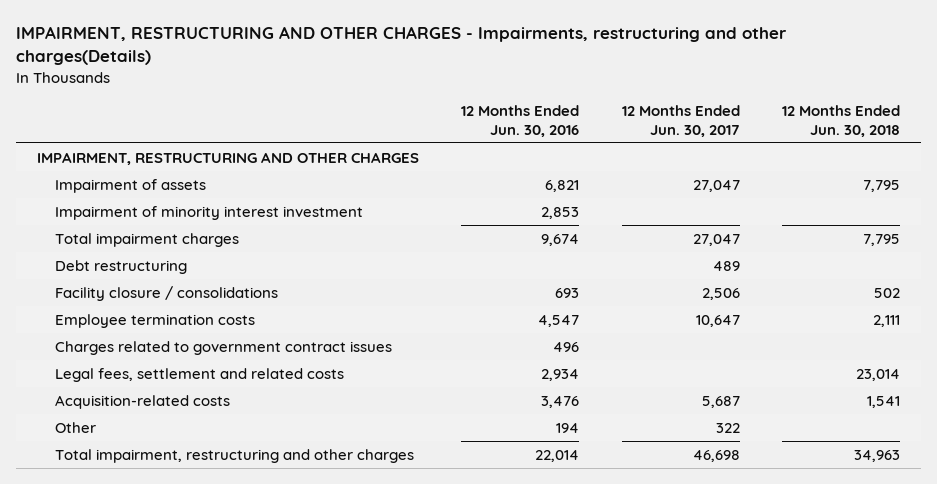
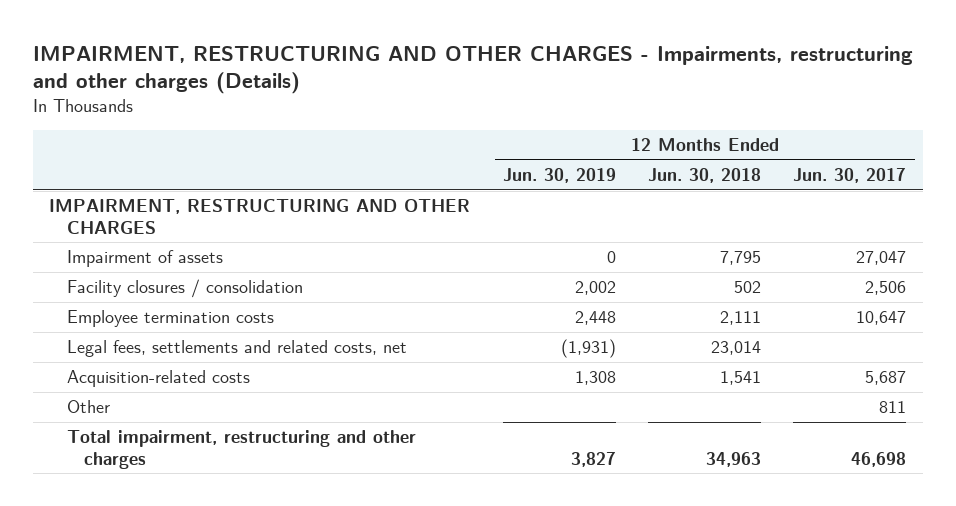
- IMPAIRMENT, RESTRUCTURING AND OTHER CHARGES - Impairments, restructuring and other charges(Details)
+ IMPAIRMENT, RESTRUCTURING AND OTHER CHARGES - Impairments, restructuring and other charges (Details)
- | 12 Months Ended Jun. 30, 2016 | 12 Months Ended Jun. 30, 2017 | 12 Months Ended Jun. 30, 2018
+ | 12 Months Ended Jun. 30, 2019 | 12 Months Ended Jun. 30, 2018 | 12 Months Ended Jun. 30, 2017
- Impairment of minority interest investment | 2,853 | |
- Total impairment charges | 9,674 | 27,047 | 7,795
- Debt restructuring | | 489 |
- Facility closure / consolidations | 693 | 2,506 | 502
+ Facility closures / consolidation | 2,002 | 502 | 2,506
- Charges related to government contract issues | 496 | |
- Legal fees, settlement and related costs | 2,934 | | 23,014
+ Legal fees, settlements and related costs, net | (1,931) | 23,014 |
- Other | 194 | 322 |
+ Other | | | 811

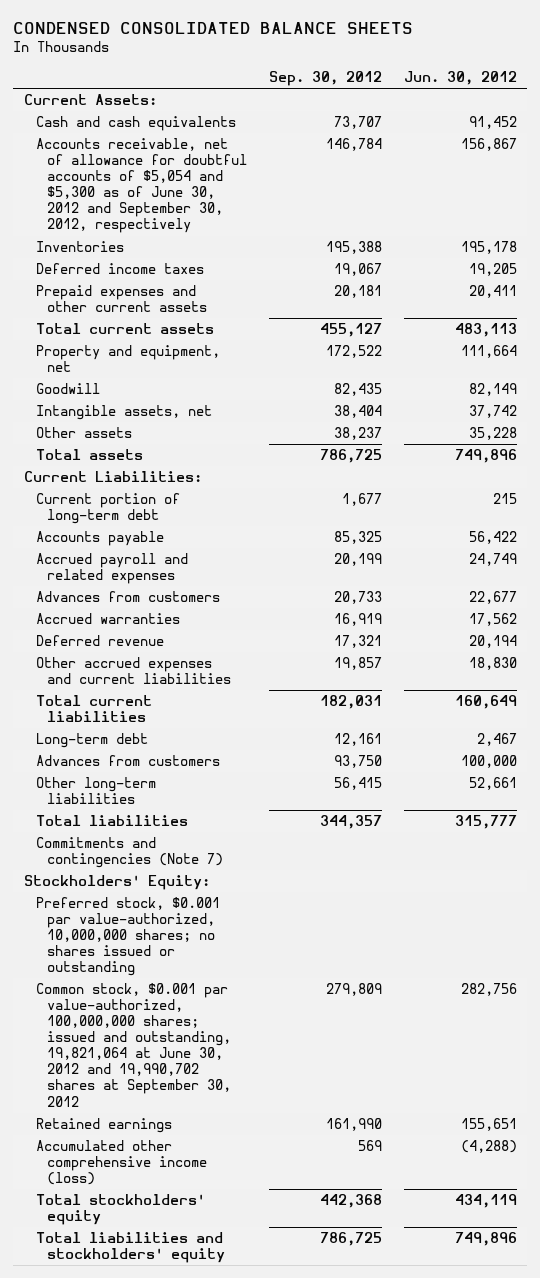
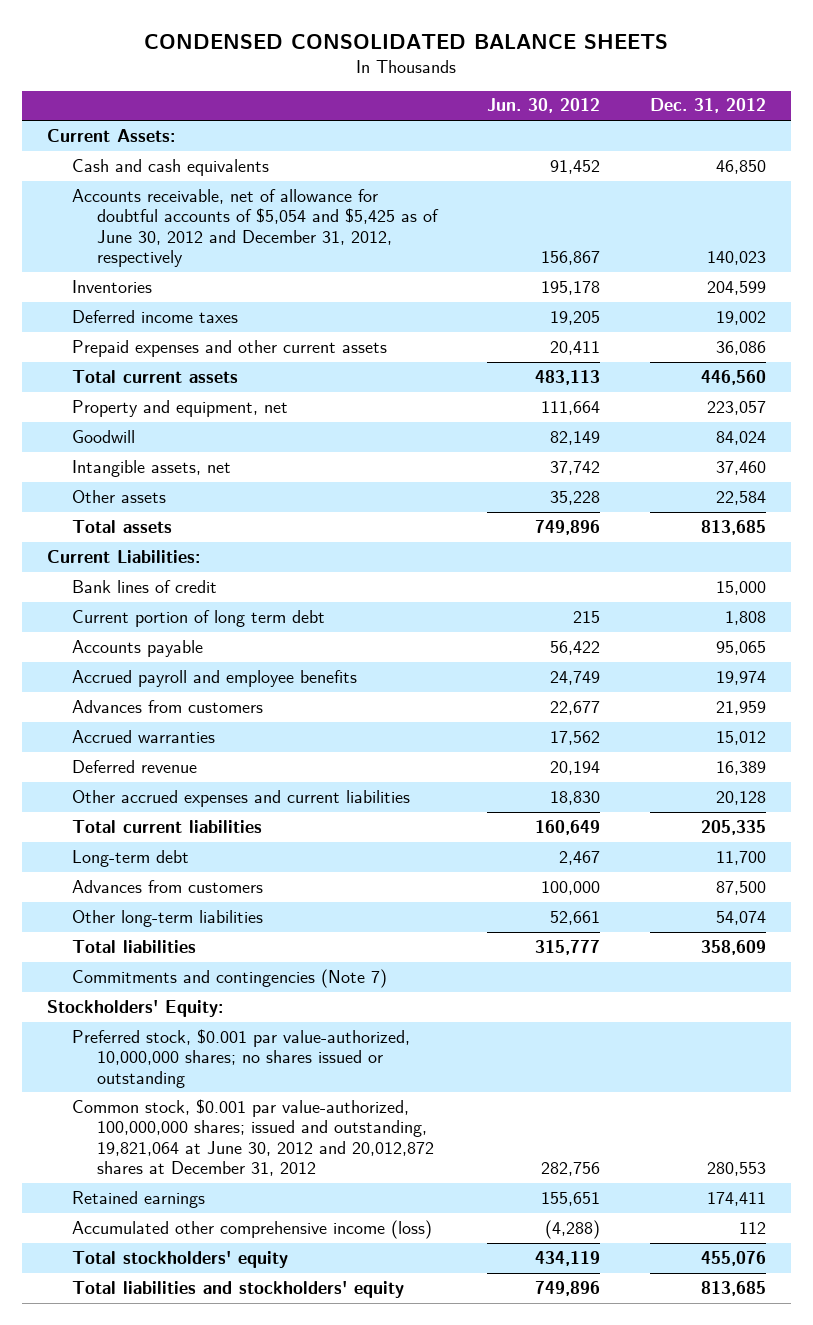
- | Sep. 30, 2012 | Jun. 30, 2012
+ | Jun. 30, 2012 | Dec. 31, 2012
- Accounts receivable, net of allowance for doubtful accounts of $5,054 and $5,300 as of June 30, 2012 and September 30, 2012, respectively | 146,784 | 156,867
+ Accounts receivable, net of allowance for doubtful accounts of $5,054 and $5,425 as of June 30, 2012 and December 31, 2012, respectively | 156,867 | 140,023
- Current portion of long-term debt | 1,677 | 215
+ Bank lines of credit | | 15,000
+ Current portion of long term debt | 215 | 1,808
- Accrued payroll and related expenses | 20,199 | 24,749
+ Accrued payroll and employee benefits | 24,749 | 19,974
- Common stock, $0.001 par value-authorized, 100,000,000 shares; issued and outstanding, 19,821,064 at June 30, 2012 and 19,990,702 shares at September 30, 2012 | 279,809 | 282,756
+ Common stock, $0.001 par value-authorized, 100,000,000 shares; issued and outstanding, 19,821,064 at June 30, 2012 and 20,012,872 shares at December 31, 2012 | 282,756 | 280,553

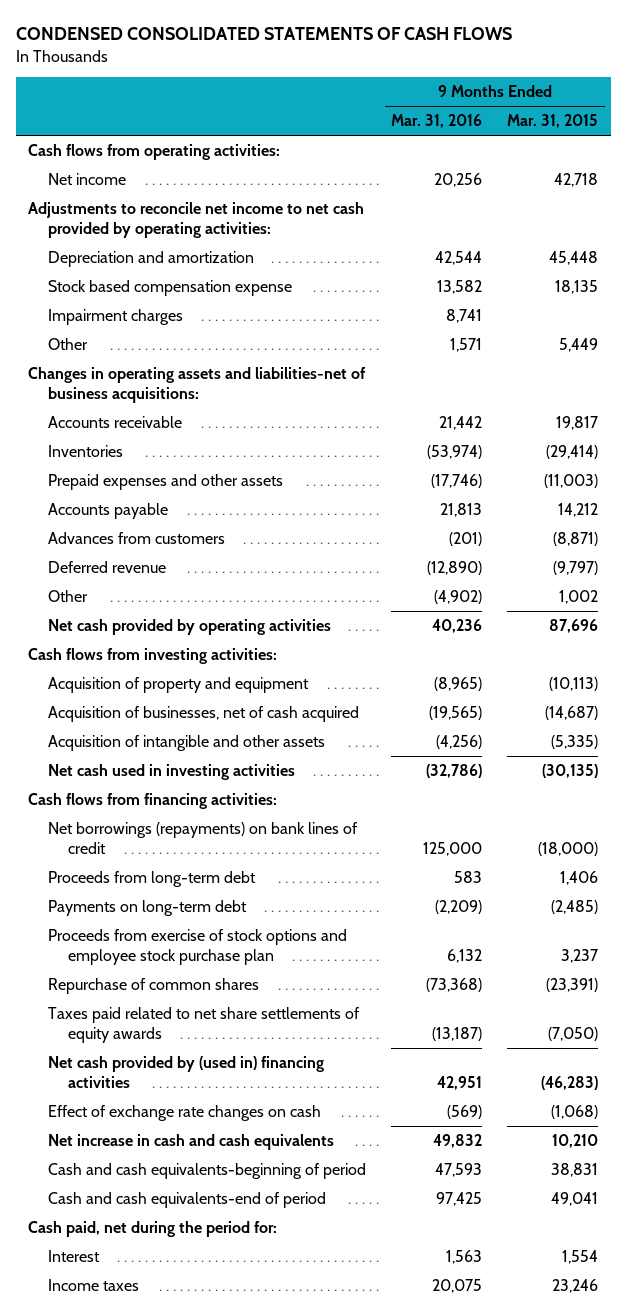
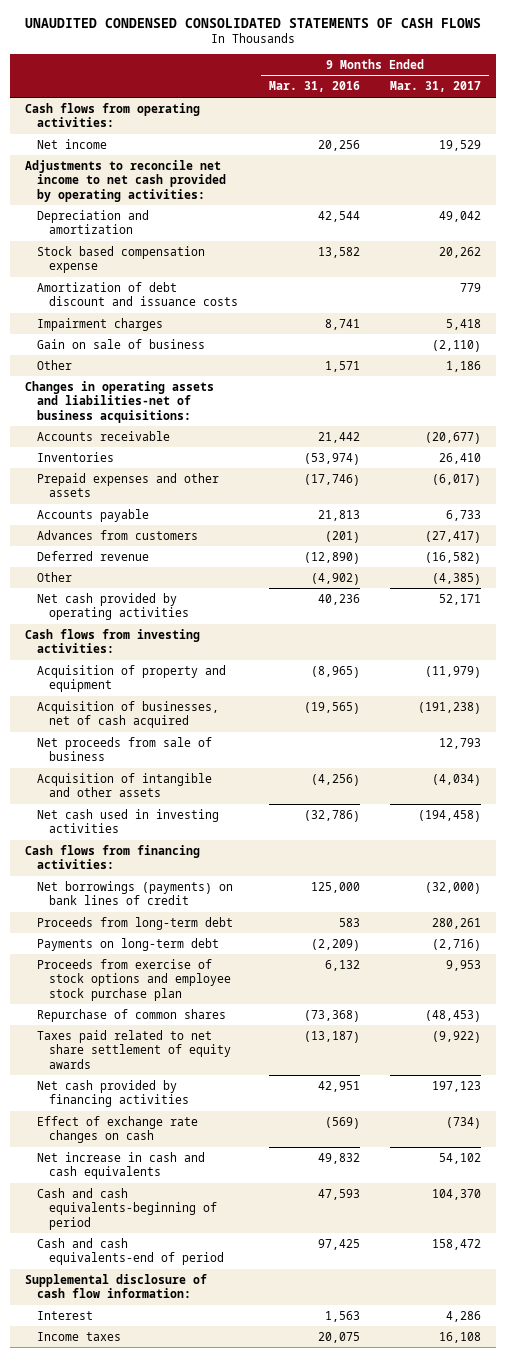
- CONDENSED CONSOLIDATED STATEMENTS OF CASH FLOWS
+ UNAUDITED CONDENSED CONSOLIDATED STATEMENTS OF CASH FLOWS
- | 9 Months Ended Mar. 31, 2016 | 9 Months Ended Mar. 31, 2015
+ | 9 Months Ended Mar. 31, 2016 | 9 Months Ended Mar. 31, 2017
+ Amortization of debt discount and issuance costs | | 779
+ Gain on sale of business | | (2,110)
+ Net proceeds from sale of business | | 12,793
- Net borrowings (repayments) on bank lines of credit | 125,000 | (18,000)
+ Net borrowings (payments) on bank lines of credit | 125,000 | (32,000)
- Taxes paid related to net share settlements of equity awards | (13,187) | (7,050)
- Net cash provided by (used in) financing activities | 42,951 | (46,283)
+ Taxes paid related to net share settlement of equity awards | (13,187) | (9,922)
+ Net cash provided by financing activities | 42,951 | 197,123
- Cash paid, net during the period for:
+ Supplemental disclosure of cash flow information:

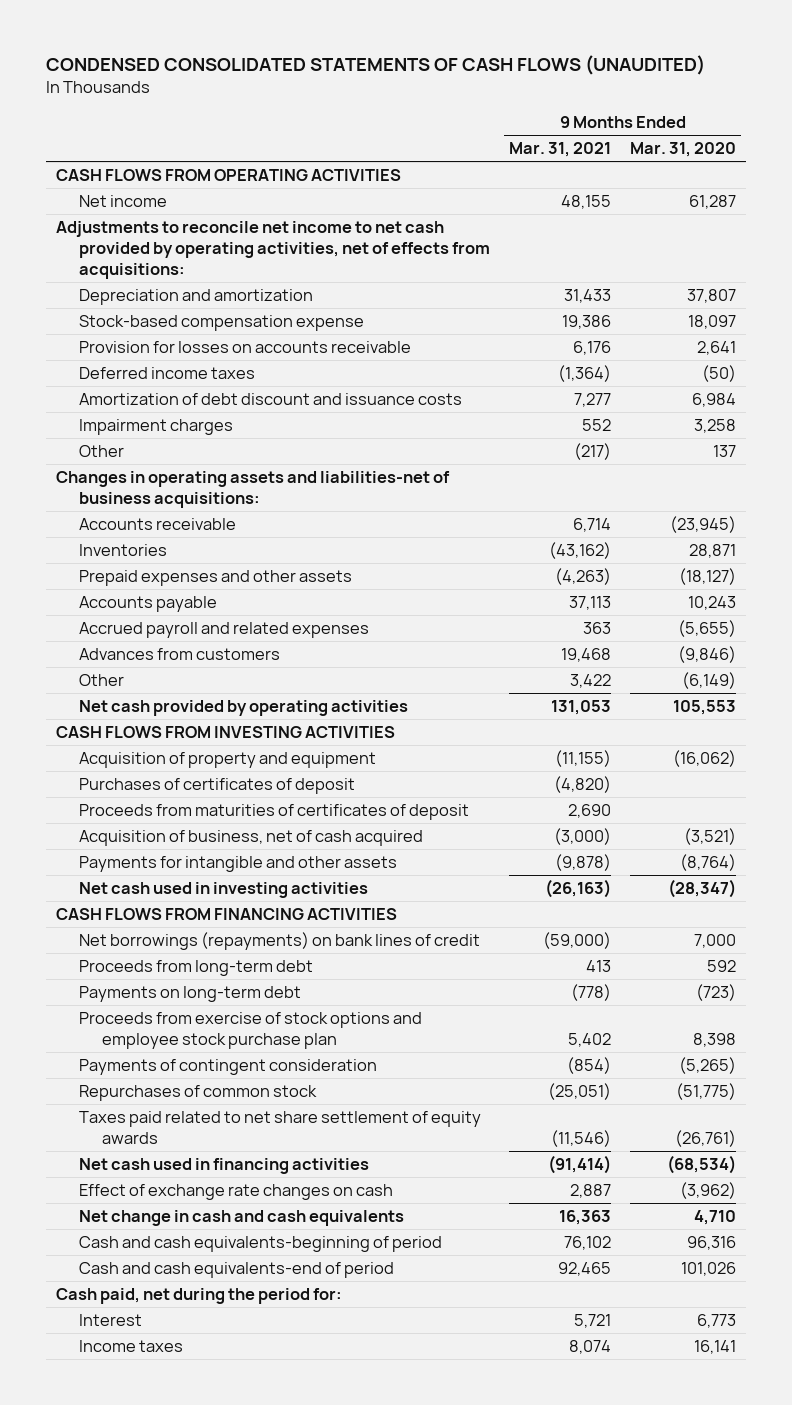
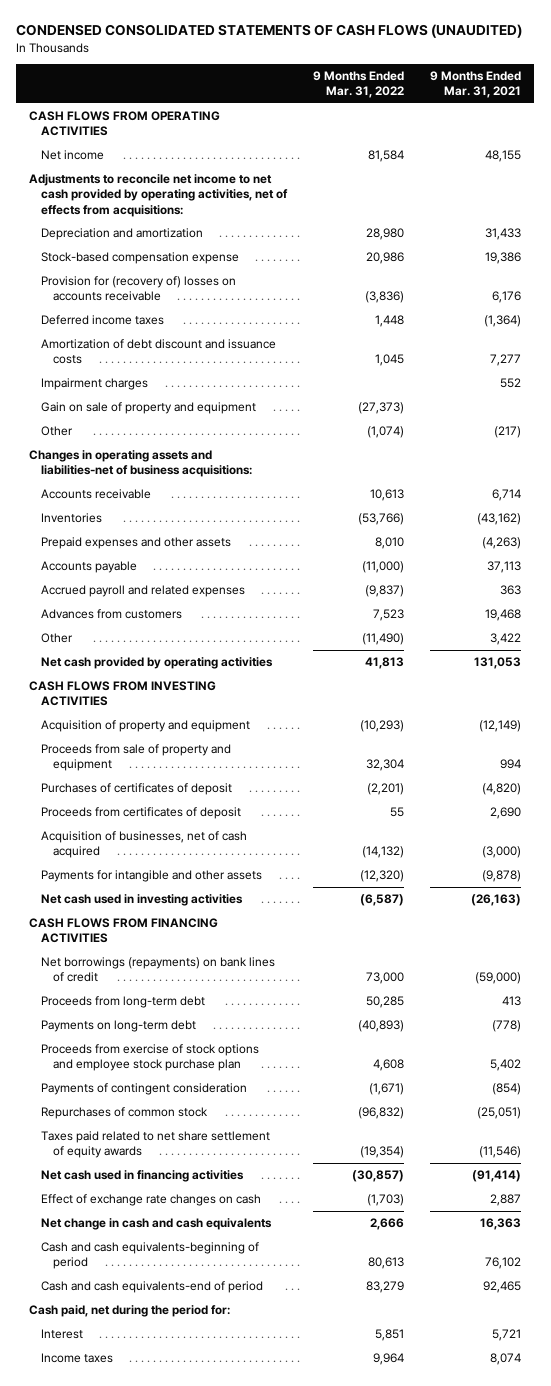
- | 9 Months Ended Mar. 31, 2021 | 9 Months Ended Mar. 31, 2020
+ | 9 Months Ended Mar. 31, 2022 | 9 Months Ended Mar. 31, 2021
- Provision for losses on accounts receivable | 6,176 | 2,641
+ Provision for (recovery of) losses on accounts receivable | (3,836) | 6,176
+ Gain on sale of property and equipment | (27,373) |
- Acquisition of property and equipment | (11,155) | (16,062)
+ Acquisition of property and equipment | (10,293) | (12,149)
+ Proceeds from sale of property and equipment | 32,304 | 994
- Proceeds from maturities of certificates of deposit | 2,690 |
- Acquisition of business, net of cash acquired | (3,000) | (3,521)
+ Proceeds from certificates of deposit | 55 | 2,690
+ Acquisition of businesses, net of cash acquired | (14,132) | (3,000)

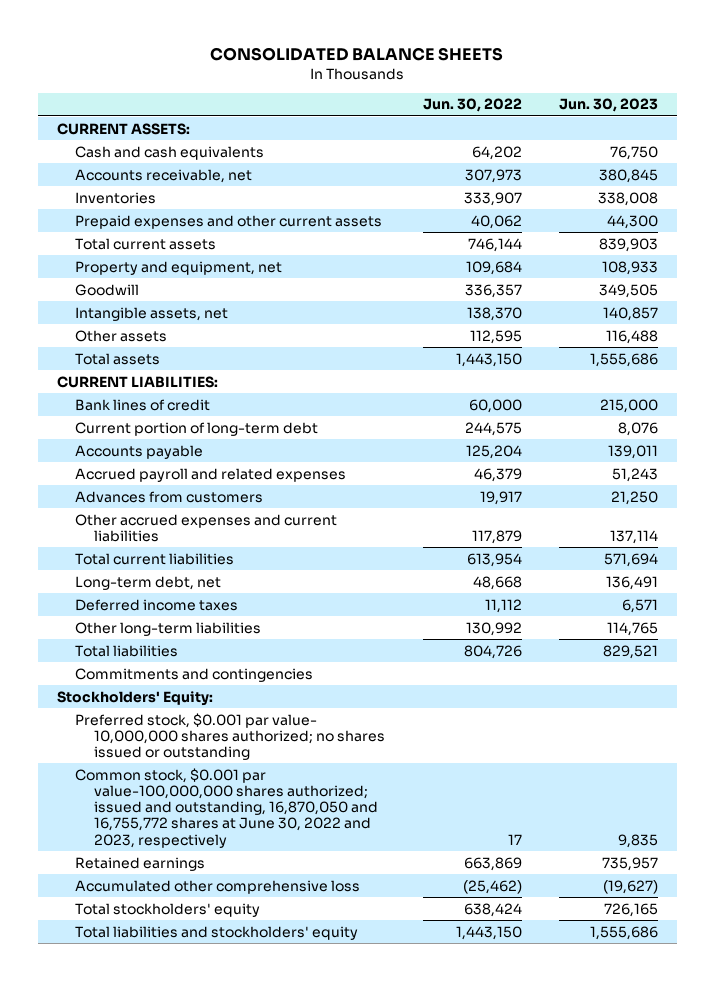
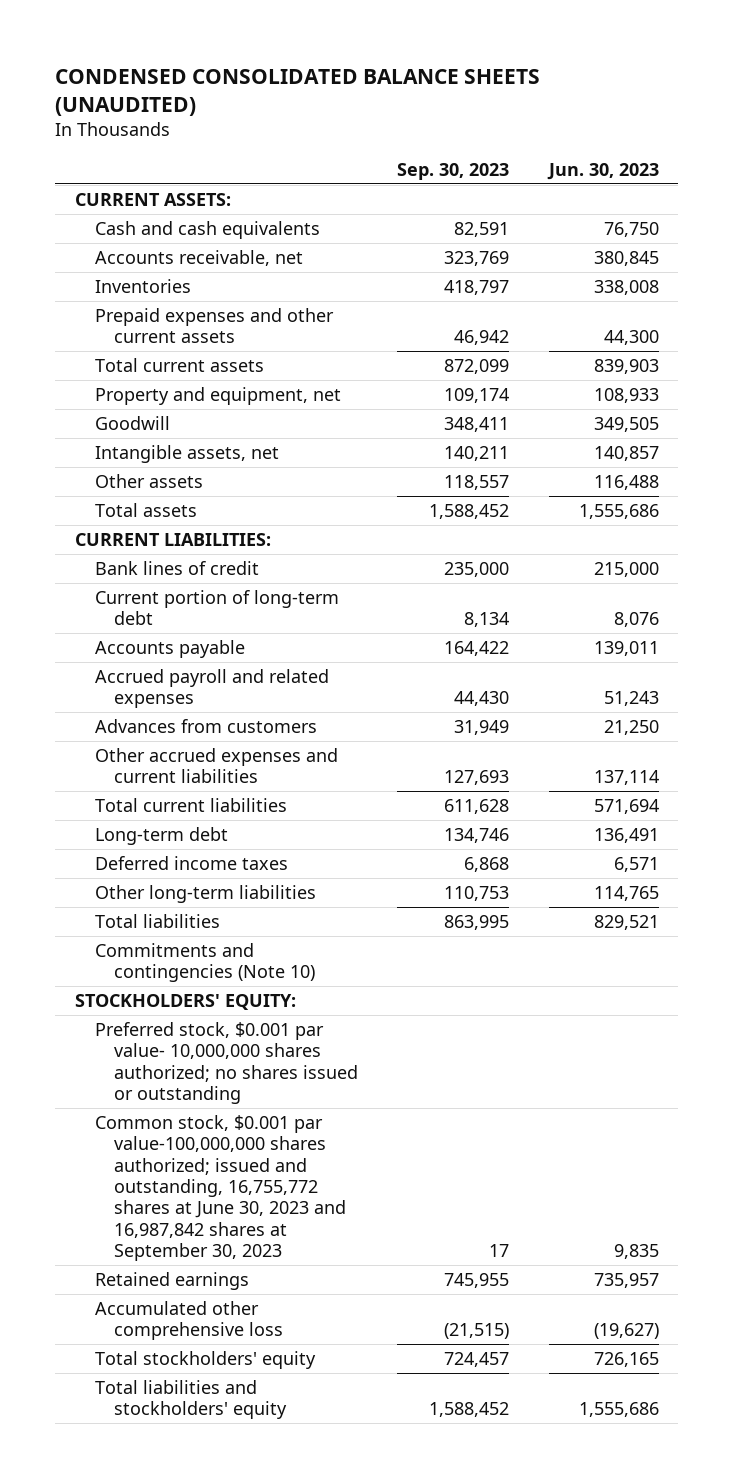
- CONSOLIDATED BALANCE SHEETS
+ CONDENSED CONSOLIDATED BALANCE SHEETS (UNAUDITED)
- | Jun. 30, 2022 | Jun. 30, 2023
+ | Sep. 30, 2023 | Jun. 30, 2023
- Long-term debt, net | 48,668 | 136,491
+ Long-term debt | 134,746 | 136,491
- Commitments and contingencies
- Stockholders' Equity:
+ Commitments and contingencies (Note 10)
+ STOCKHOLDERS' EQUITY:
- Common stock, $0.001 par value-100,000,000 shares authorized; issued and outstanding, 16,870,050 and 16,755,772 shares at June 30, 2022 and 2023, respectively | 17 | 9,835
+ Common stock, $0.001 par value-100,000,000 shares authorized; issued and outstanding, 16,755,772 shares at June 30, 2023 and 16,987,842 shares at September 30, 2023 | 17 | 9,835

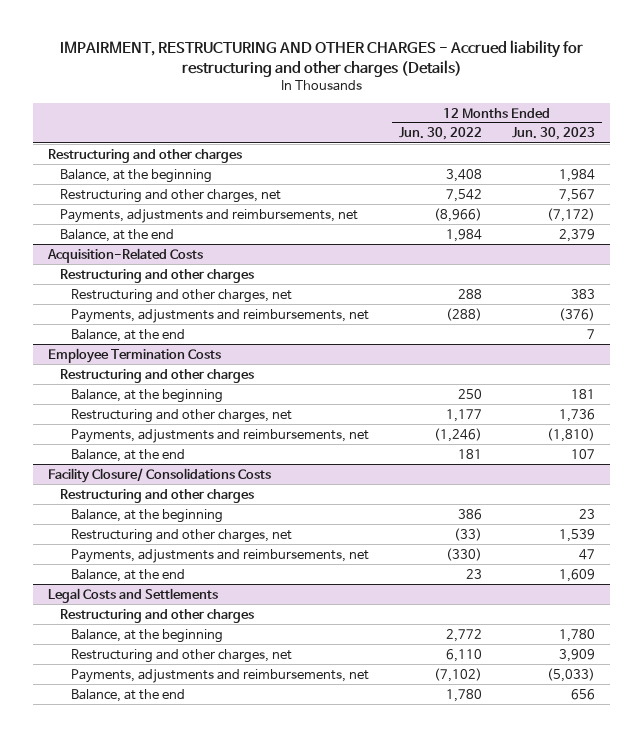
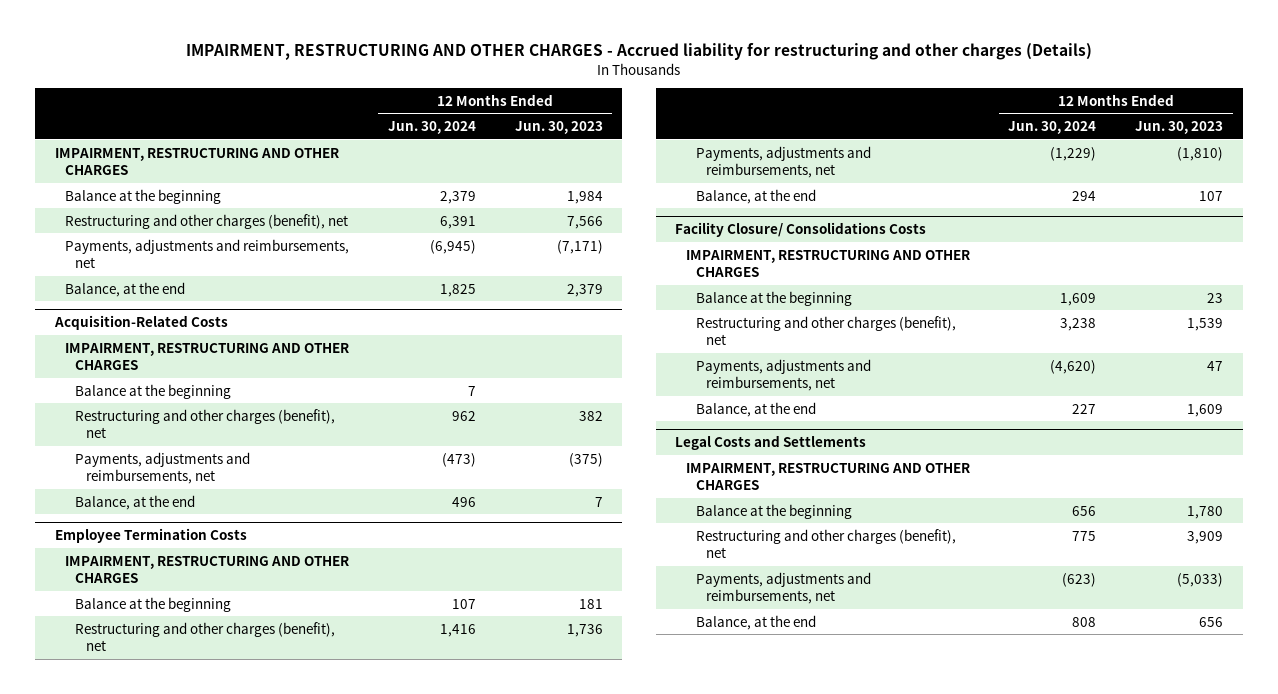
- | 12 Months Ended Jun. 30, 2022 | 12 Months Ended Jun. 30, 2023
+ | 12 Months Ended Jun. 30, 2024 | 12 Months Ended Jun. 30, 2023
- Restructuring and other charges
- Balance, at the beginning | 3,408 | 1,984
- Restructuring and other charges, net | 7,542 | 7,567
- Payments, adjustments and reimbursements, net | (8,966) | (7,172)
+ IMPAIRMENT, RESTRUCTURING AND OTHER CHARGES
+ Balance at the beginning | 2,379 | 1,984
+ Restructuring and other charges (benefit), net | 6,391 | 7,566
+ Payments, adjustments and reimbursements, net | (6,945) | (7,171)
@ Acquisition-Related Costs
- Restructuring and other charges
- Restructuring and other charges, net | 288 | 383
- Payments, adjustments and reimbursements, net | (288) | (376)
+ IMPAIRMENT, RESTRUCTURING AND OTHER CHARGES
+ Balance at the beginning | 7 |
+ Restructuring and other charges (benefit), net | 962 | 382
+ Payments, adjustments and reimbursements, net | (473) | (375)
@ Employee Termination Costs
- Restructuring and other charges
- Balance, at the beginning | 250 | 181
- Restructuring and other charges, net | 1,177 | 1,736
+ IMPAIRMENT, RESTRUCTURING AND OTHER CHARGES
+ Balance at the beginning | 107 | 181
+ Restructuring and other charges (benefit), net | 1,416 | 1,736
@ Facility Closure/ Consolidations Costs
- Restructuring and other charges
- Balance, at the beginning | 386 | 23
- Restructuring and other charges, net | (33) | 1,539
+ IMPAIRMENT, RESTRUCTURING AND OTHER CHARGES
+ Balance at the beginning | 1,609 | 23
+ Restructuring and other charges (benefit), net | 3,238 | 1,539
@ Legal Costs and Settlements
- Restructuring and other charges
- Balance, at the beginning | 2,772 | 1,780
- Restructuring and other charges, net | 6,110 | 3,909
+ IMPAIRMENT, RESTRUCTURING AND OTHER CHARGES
+ Balance at the beginning | 656 | 1,780
+ Restructuring and other charges (benefit), net | 775 | 3,909

